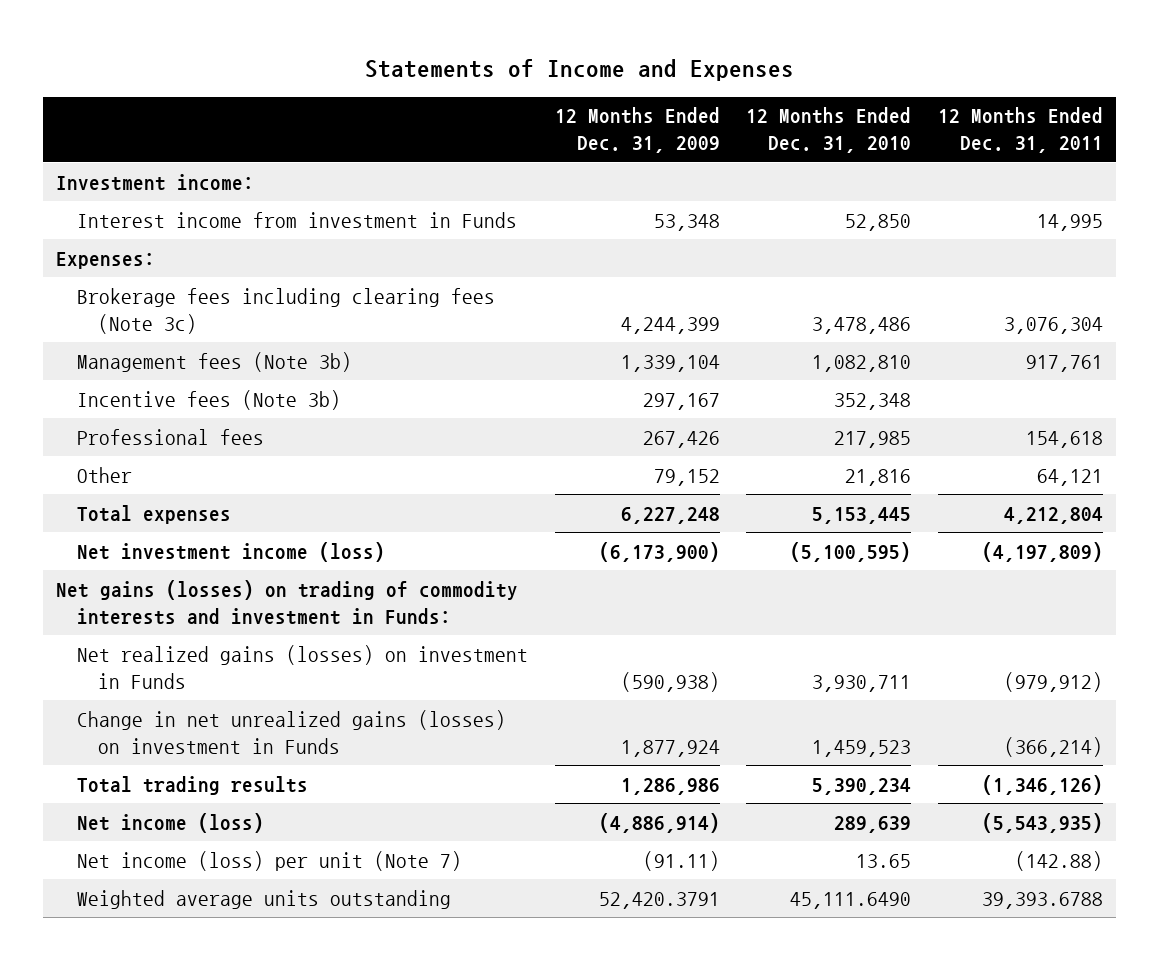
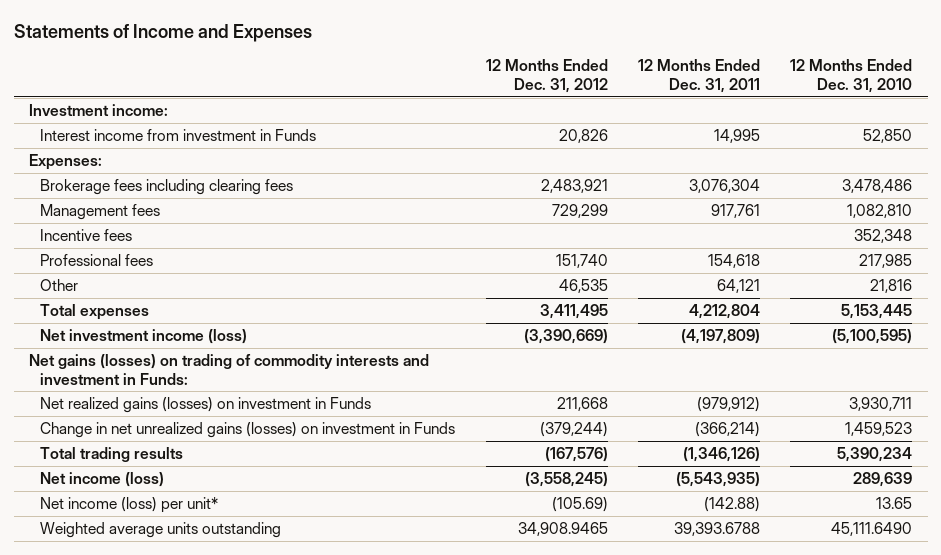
- | 12 Months Ended Dec. 31, 2009 | 12 Months Ended Dec. 31, 2010 | 12 Months Ended Dec. 31, 2011
+ | 12 Months Ended Dec. 31, 2012 | 12 Months Ended Dec. 31, 2011 | 12 Months Ended Dec. 31, 2010
- Brokerage fees including clearing fees (Note 3c) | 4,244,399 | 3,478,486 | 3,076,304
- Management fees (Note 3b) | 1,339,104 | 1,082,810 | 917,761
- Incentive fees (Note 3b) | 297,167 | 352,348 |
+ Brokerage fees including clearing fees | 2,483,921 | 3,076,304 | 3,478,486
+ Management fees | 729,299 | 917,761 | 1,082,810
+ Incentive fees | | | 352,348
- Net income (loss) per unit (Note 7) | (91.11) | 13.65 | (142.88)
+ Net income (loss) per unit* | (105.69) | (142.88) | 13.65

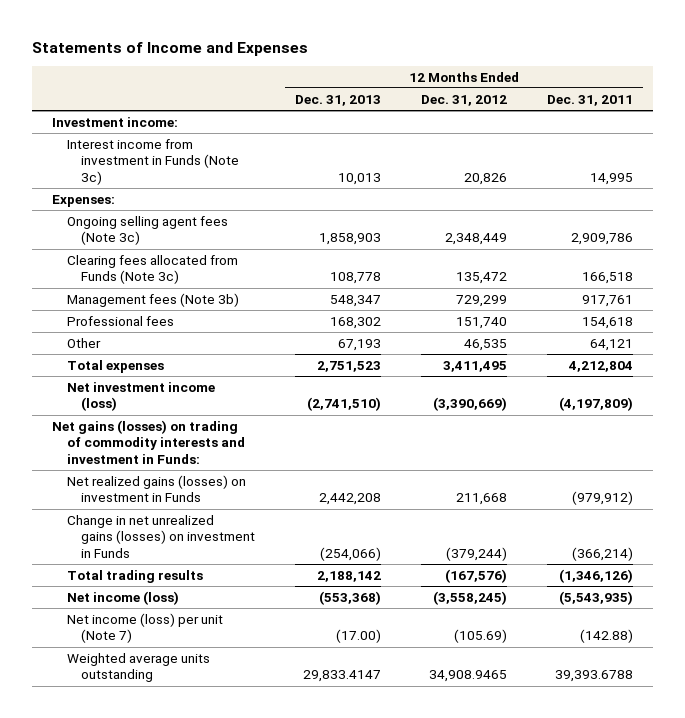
- | 12 Months Ended Dec. 31, 2012 | 12 Months Ended Dec. 31, 2011 | 12 Months Ended Dec. 31, 2010
+ | 12 Months Ended Dec. 31, 2013 | 12 Months Ended Dec. 31, 2012 | 12 Months Ended Dec. 31, 2011
- Interest income from investment in Funds | 20,826 | 14,995 | 52,850
+ Interest income from investment in Funds (Note 3c) | 10,013 | 20,826 | 14,995
- Brokerage fees including clearing fees | 2,483,921 | 3,076,304 | 3,478,486
- Management fees | 729,299 | 917,761 | 1,082,810
- Incentive fees | | | 352,348
+ Ongoing selling agent fees (Note 3c) | 1,858,903 | 2,348,449 | 2,909,786
+ Clearing fees allocated from Funds (Note 3c) | 108,778 | 135,472 | 166,518
+ Management fees (Note 3b) | 548,347 | 729,299 | 917,761
- Net income (loss) per unit* | (105.69) | (142.88) | 13.65
+ Net income (loss) per unit (Note 7) | (17.00) | (105.69) | (142.88)

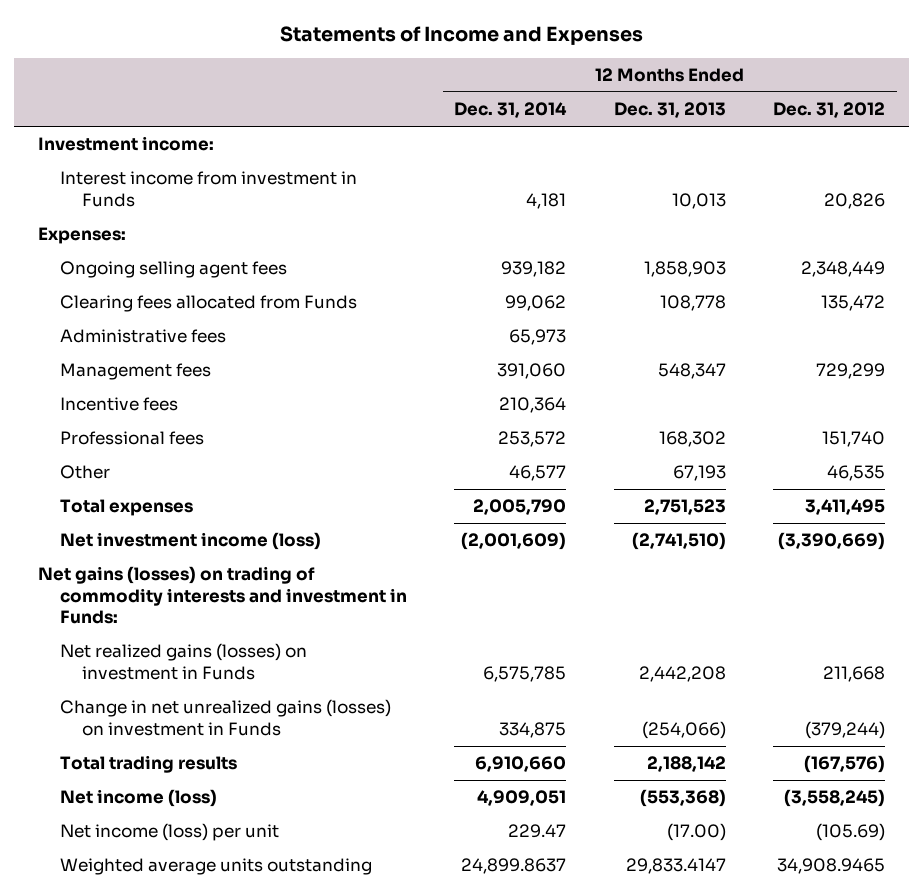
- | 12 Months Ended Dec. 31, 2013 | 12 Months Ended Dec. 31, 2012 | 12 Months Ended Dec. 31, 2011
+ | 12 Months Ended Dec. 31, 2014 | 12 Months Ended Dec. 31, 2013 | 12 Months Ended Dec. 31, 2012
- Interest income from investment in Funds (Note 3c) | 10,013 | 20,826 | 14,995
+ Interest income from investment in Funds | 4,181 | 10,013 | 20,826
- Ongoing selling agent fees (Note 3c) | 1,858,903 | 2,348,449 | 2,909,786
- Clearing fees allocated from Funds (Note 3c) | 108,778 | 135,472 | 166,518
- Management fees (Note 3b) | 548,347 | 729,299 | 917,761
+ Ongoing selling agent fees | 939,182 | 1,858,903 | 2,348,449
+ Clearing fees allocated from Funds | 99,062 | 108,778 | 135,472
+ Administrative fees | 65,973 | |
+ Management fees | 391,060 | 548,347 | 729,299
+ Incentive fees | 210,364 | |
- Net income (loss) per unit (Note 7) | (17.00) | (105.69) | (142.88)
+ Net income (loss) per unit | 229.47 | (17.00) | (105.69)

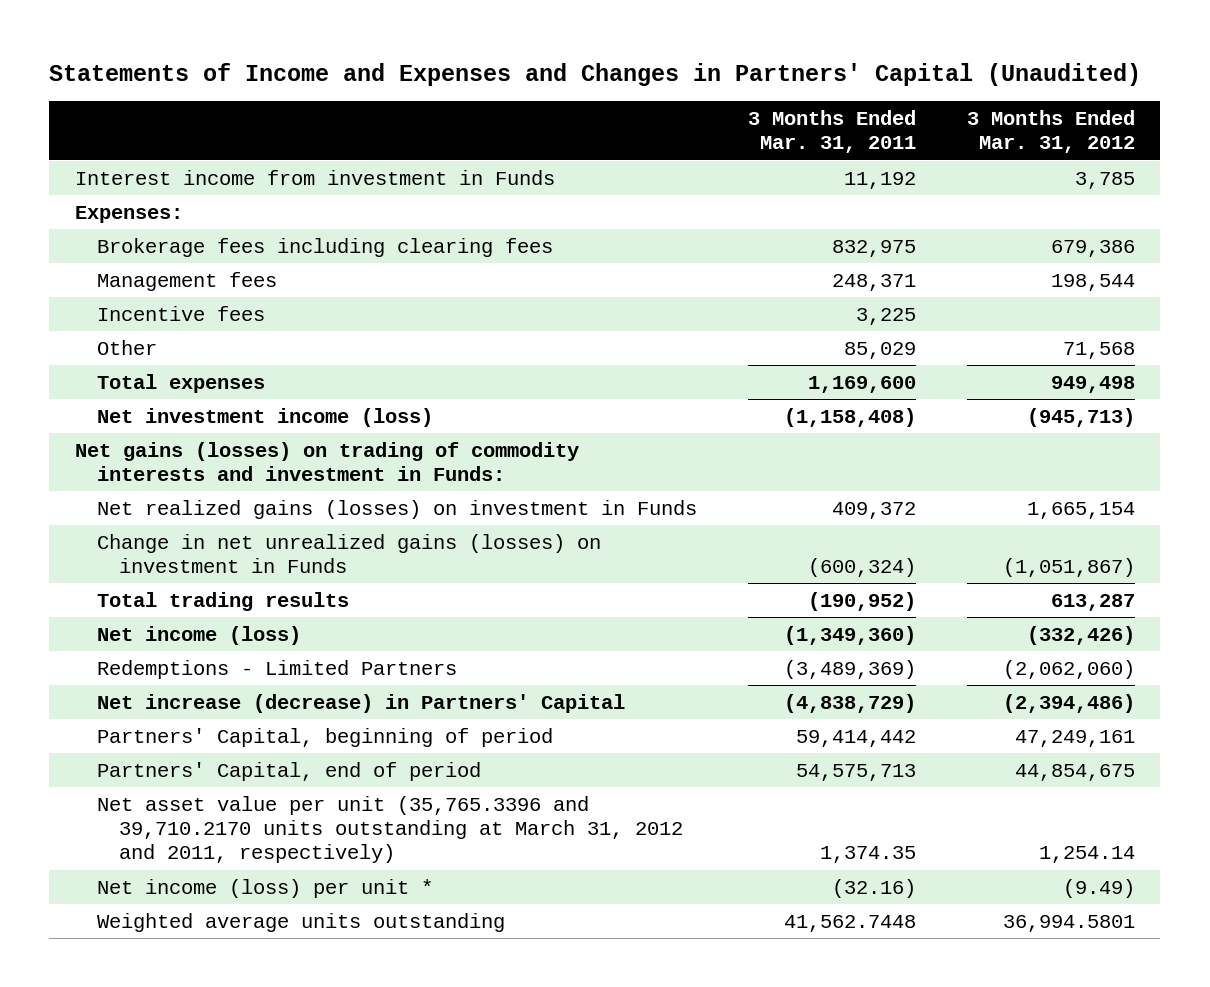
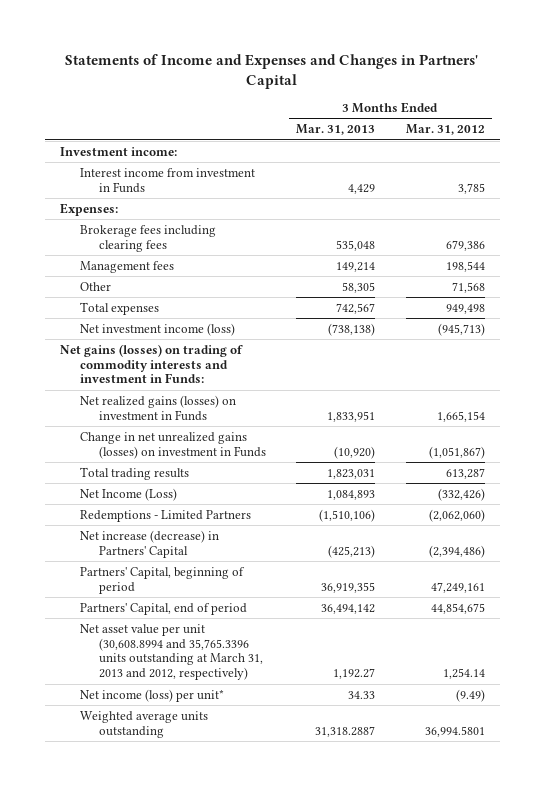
- Statements of Income and Expenses and Changes in Partners' Capital (Unaudited)
+ Statements of Income and Expenses and Changes in Partners' Capital
- | 3 Months Ended Mar. 31, 2011 | 3 Months Ended Mar. 31, 2012
+ | 3 Months Ended Mar. 31, 2013 | 3 Months Ended Mar. 31, 2012
+ Investment income:
- Incentive fees | 3,225 |
- Net income (loss) | (1,349,360) | (332,426)
+ Net Income (Loss) | 1,084,893 | (332,426)
- Net asset value per unit (35,765.3396 and 39,710.2170 units outstanding at March 31, 2012 and 2011, respectively) | 1,374.35 | 1,254.14
- Net income (loss) per unit * | (32.16) | (9.49)
+ Net asset value per unit (30,608.8994 and 35,765.3396 units outstanding at March 31, 2013 and 2012, respectively) | 1,192.27 | 1,254.14
+ Net income (loss) per unit* | 34.33 | (9.49)

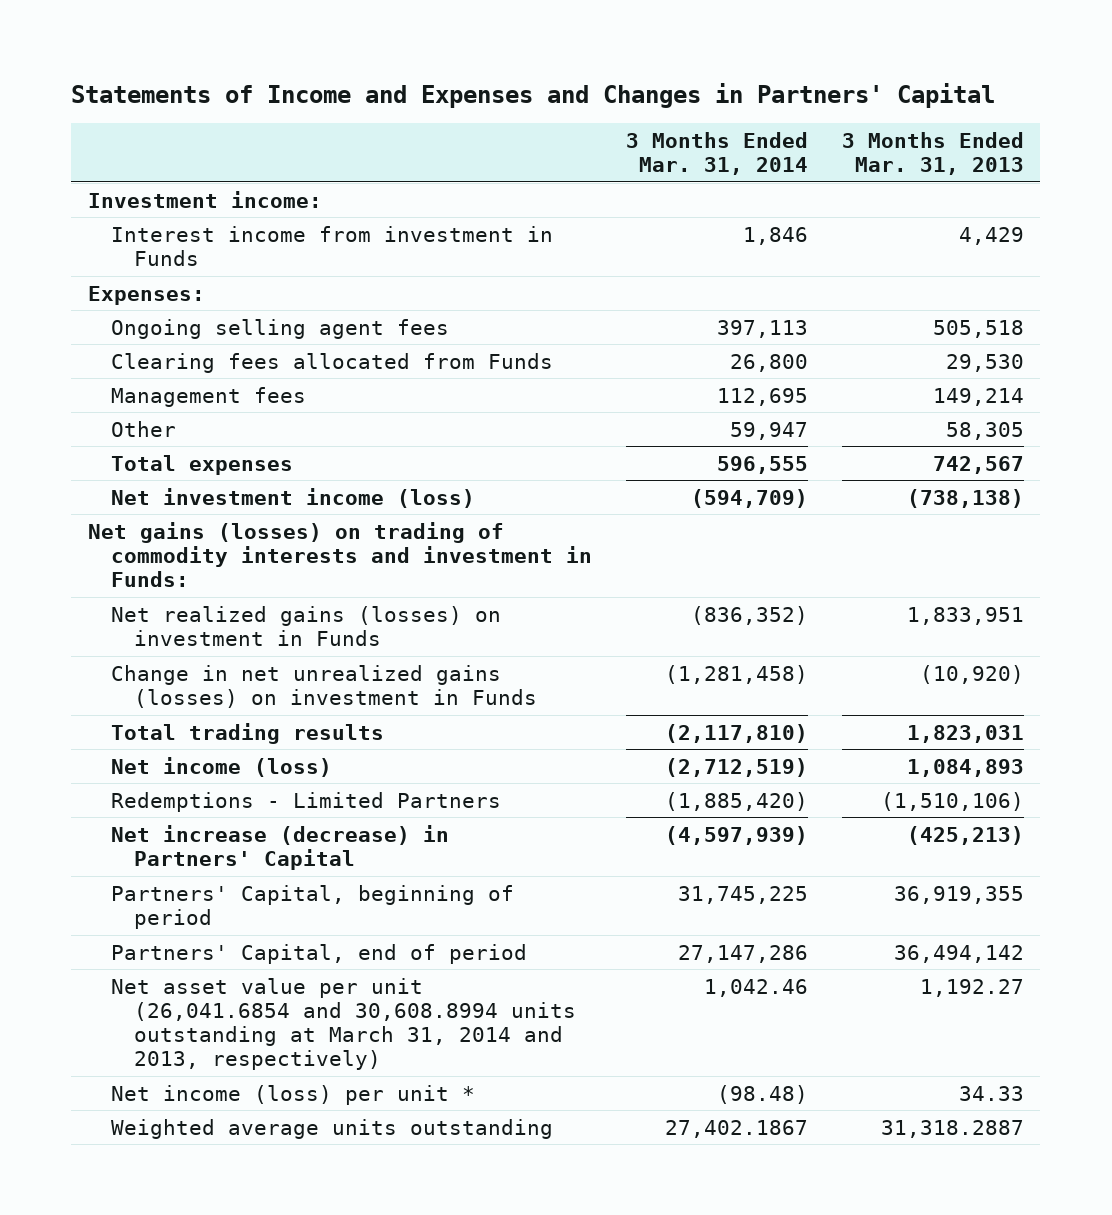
- | 3 Months Ended Mar. 31, 2013 | 3 Months Ended Mar. 31, 2012
+ | 3 Months Ended Mar. 31, 2014 | 3 Months Ended Mar. 31, 2013
- Brokerage fees including clearing fees | 535,048 | 679,386
+ Ongoing selling agent fees | 397,113 | 505,518
+ Clearing fees allocated from Funds | 26,800 | 29,530
- Net Income (Loss) | 1,084,893 | (332,426)
+ Net income (loss) | (2,712,519) | 1,084,893
- Net asset value per unit (30,608.8994 and 35,765.3396 units outstanding at March 31, 2013 and 2012, respectively) | 1,192.27 | 1,254.14
- Net income (loss) per unit* | 34.33 | (9.49)
+ Net asset value per unit (26,041.6854 and 30,608.8994 units outstanding at March 31, 2014 and 2013, respectively) | 1,042.46 | 1,192.27
+ Net income (loss) per unit * | (98.48) | 34.33

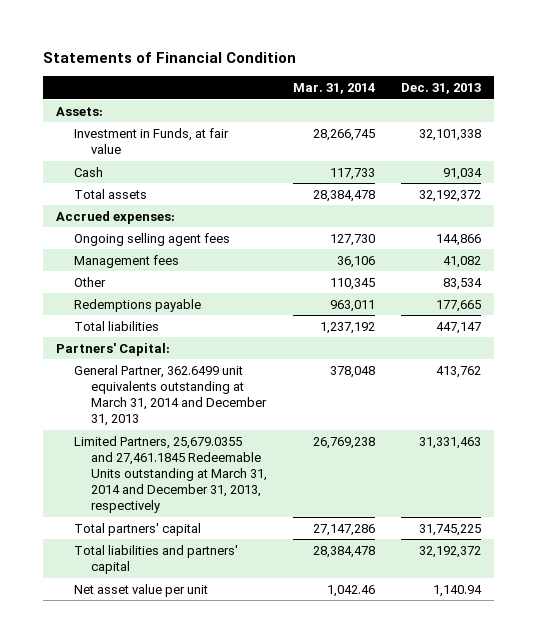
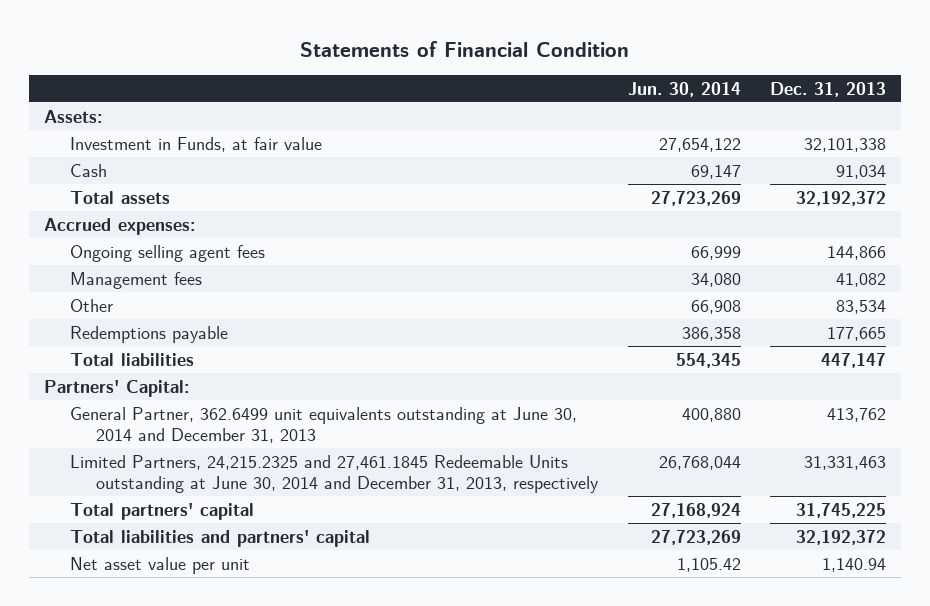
- | Mar. 31, 2014 | Dec. 31, 2013
+ | Jun. 30, 2014 | Dec. 31, 2013
- General Partner, 362.6499 unit equivalents outstanding at March 31, 2014 and December 31, 2013 | 378,048 | 413,762
- Limited Partners, 25,679.0355 and 27,461.1845 Redeemable Units outstanding at March 31, 2014 and December 31, 2013, respectively | 26,769,238 | 31,331,463
+ General Partner, 362.6499 unit equivalents outstanding at June 30, 2014 and December 31, 2013 | 400,880 | 413,762
+ Limited Partners, 24,215.2325 and 27,461.1845 Redeemable Units outstanding at June 30, 2014 and December 31, 2013, respectively | 26,768,044 | 31,331,463

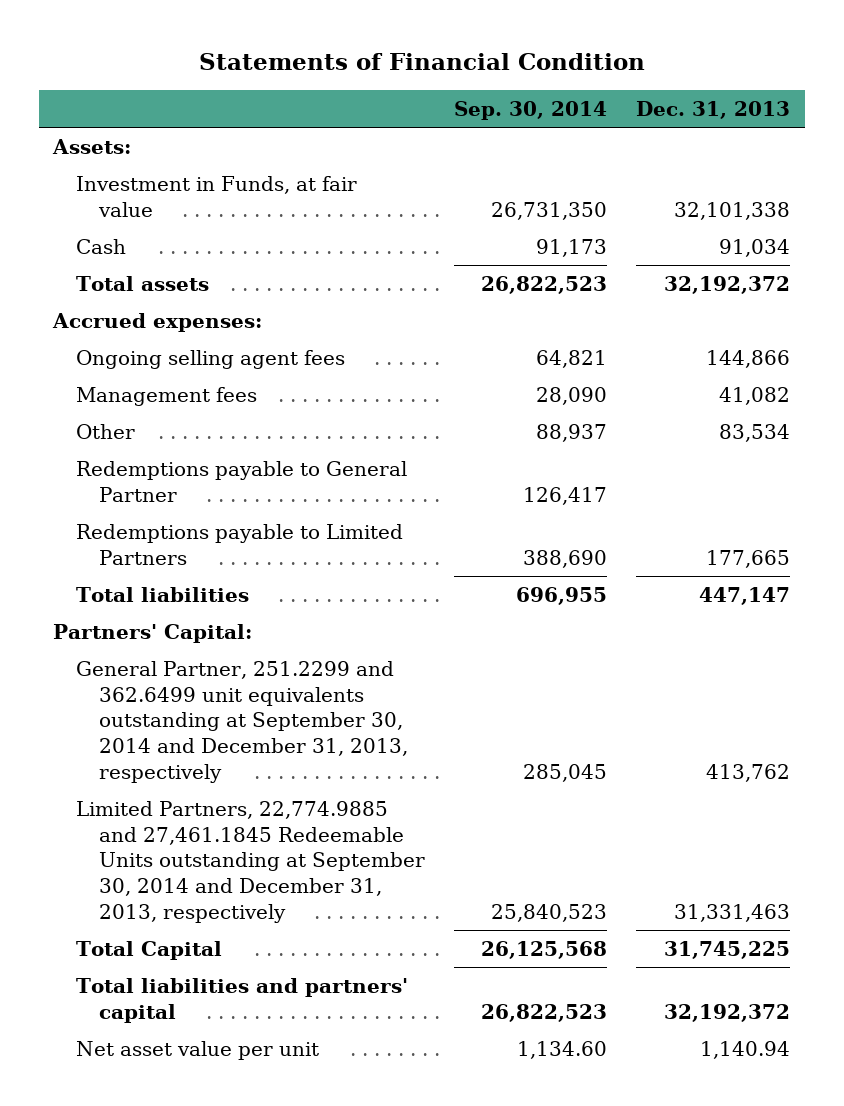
- | Jun. 30, 2014 | Dec. 31, 2013
+ | Sep. 30, 2014 | Dec. 31, 2013
- Redemptions payable | 386,358 | 177,665
+ Redemptions payable to General Partner | 126,417 |
+ Redemptions payable to Limited Partners | 388,690 | 177,665
- General Partner, 362.6499 unit equivalents outstanding at June 30, 2014 and December 31, 2013 | 400,880 | 413,762
- Limited Partners, 24,215.2325 and 27,461.1845 Redeemable Units outstanding at June 30, 2014 and December 31, 2013, respectively | 26,768,044 | 31,331,463
- Total partners' capital | 27,168,924 | 31,745,225
+ General Partner, 251.2299 and 362.6499 unit equivalents outstanding at September 30, 2014 and December 31, 2013, respectively | 285,045 | 413,762
+ Limited Partners, 22,774.9885 and 27,461.1845 Redeemable Units outstanding at September 30, 2014 and December 31, 2013, respectively | 25,840,523 | 31,331,463
+ Total Capital | 26,125,568 | 31,745,225

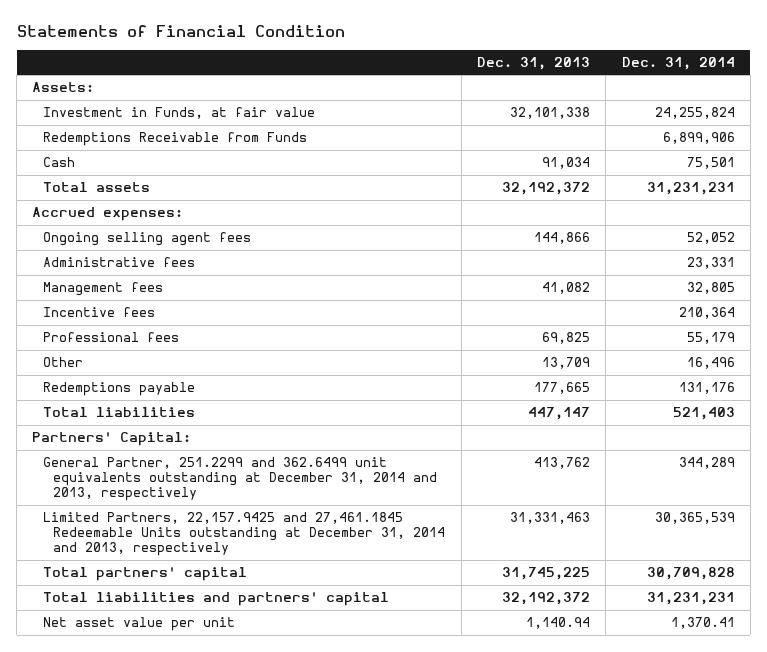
- | Sep. 30, 2014 | Dec. 31, 2013
+ | Dec. 31, 2013 | Dec. 31, 2014
+ Redemptions Receivable from Funds | | 6,899,906
+ Administrative fees | | 23,331
- Other | 88,937 | 83,534
- Redemptions payable to General Partner | 126,417 |
- Redemptions payable to Limited Partners | 388,690 | 177,665
+ Incentive fees | | 210,364
+ Professional fees | 69,825 | 55,179
+ Other | 13,709 | 16,496
+ Redemptions payable | 177,665 | 131,176
- General Partner, 251.2299 and 362.6499 unit equivalents outstanding at September 30, 2014 and December 31, 2013, respectively | 285,045 | 413,762
- Limited Partners, 22,774.9885 and 27,461.1845 Redeemable Units outstanding at September 30, 2014 and December 31, 2013, respectively | 25,840,523 | 31,331,463
- Total Capital | 26,125,568 | 31,745,225
+ General Partner, 251.2299 and 362.6499 unit equivalents outstanding at December 31, 2014 and 2013, respectively | 413,762 | 344,289
+ Limited Partners, 22,157.9425 and 27,461.1845 Redeemable Units outstanding at December 31, 2014 and 2013, respectively | 31,331,463 | 30,365,539
+ Total partners' capital | 31,745,225 | 30,709,828

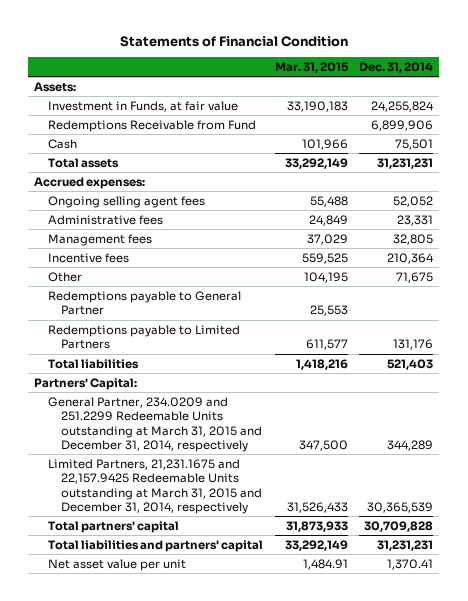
- | Dec. 31, 2013 | Dec. 31, 2014
+ | Mar. 31, 2015 | Dec. 31, 2014
- Redemptions Receivable from Funds | | 6,899,906
+ Redemptions Receivable from Fund | | 6,899,906
- Professional fees | 69,825 | 55,179
- Other | 13,709 | 16,496
- Redemptions payable | 177,665 | 131,176
+ Other | 104,195 | 71,675
+ Redemptions payable to General Partner | 25,553 |
+ Redemptions payable to Limited Partners | 611,577 | 131,176
- General Partner, 251.2299 and 362.6499 unit equivalents outstanding at December 31, 2014 and 2013, respectively | 413,762 | 344,289
- Limited Partners, 22,157.9425 and 27,461.1845 Redeemable Units outstanding at December 31, 2014 and 2013, respectively | 31,331,463 | 30,365,539
+ General Partner, 234.0209 and 251.2299 Redeemable Units outstanding at March 31, 2015 and December 31, 2014, respectively | 347,500 | 344,289
+ Limited Partners, 21,231.1675 and 22,157.9425 Redeemable Units outstanding at March 31, 2015 and December 31, 2014, respectively | 31,526,433 | 30,365,539

